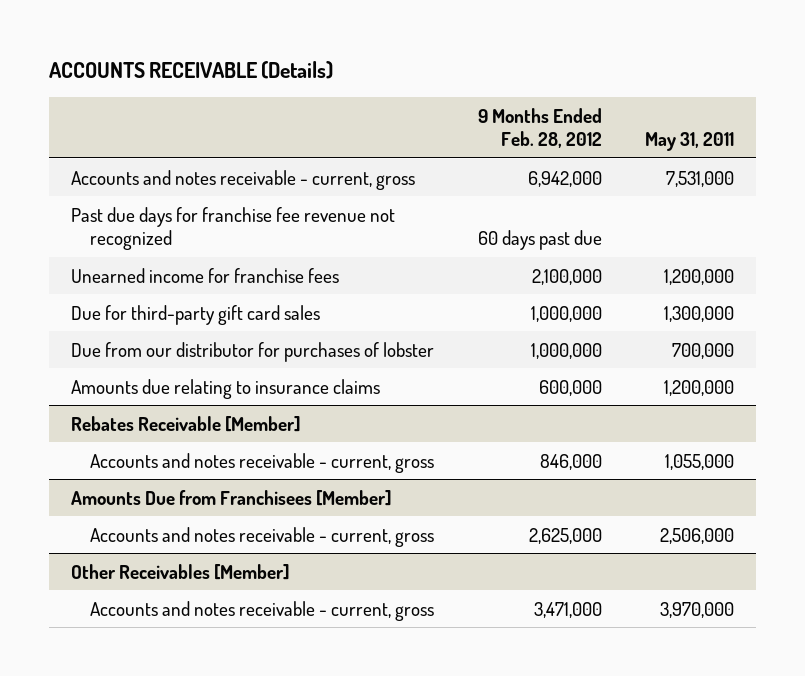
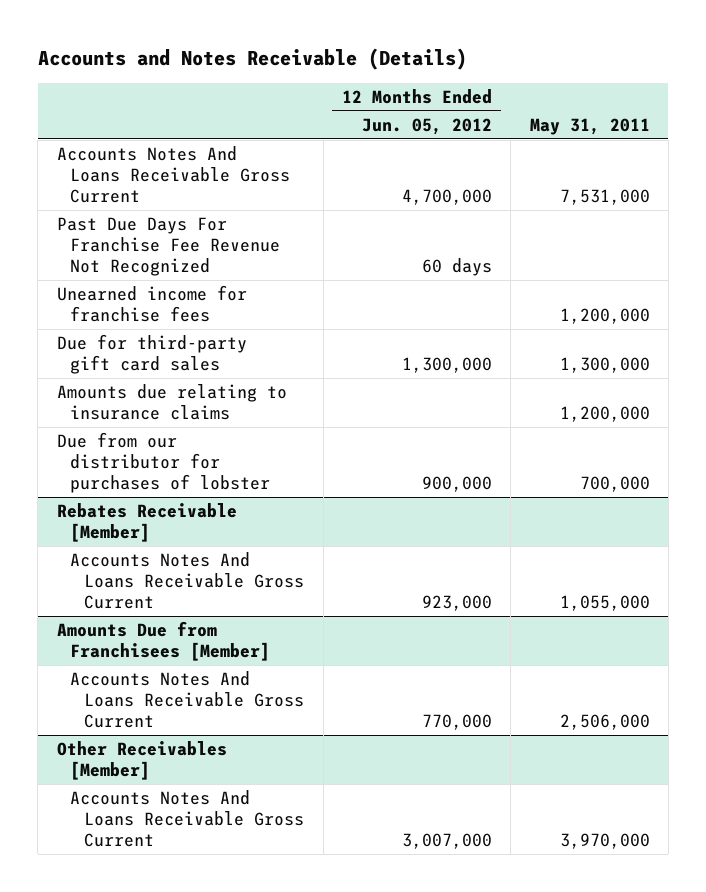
- ACCOUNTS RECEIVABLE (Details)
+ Accounts and Notes Receivable (Details)
- | 9 Months Ended Feb. 28, 2012 | May 31, 2011
+ | 12 Months Ended Jun. 05, 2012 | May 31, 2011
- Accounts and notes receivable - current, gross | 6,942,000 | 7,531,000
- Past due days for franchise fee revenue not recognized | 60 days past due |
+ Accounts Notes And Loans Receivable Gross Current | 4,700,000 | 7,531,000
+ Past Due Days For Franchise Fee Revenue Not Recognized | 60 days |
moved down: Due from our distributor for purchases of lobster | 900,000 | 700,000
@ Rebates Receivable [Member]
- Accounts and notes receivable - current, gross | 846,000 | 1,055,000
+ Accounts Notes And Loans Receivable Gross Current | 923,000 | 1,055,000
@ Amounts Due from Franchisees [Member]
- Accounts and notes receivable - current, gross | 2,625,000 | 2,506,000
+ Accounts Notes And Loans Receivable Gross Current | 770,000 | 2,506,000
@ Other Receivables [Member]
- Accounts and notes receivable - current, gross | 3,471,000 | 3,970,000
+ Accounts Notes And Loans Receivable Gross Current | 3,007,000 | 3,970,000

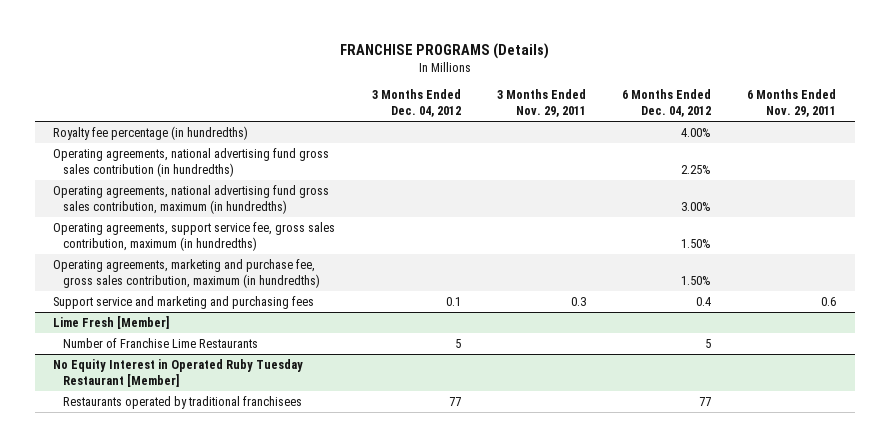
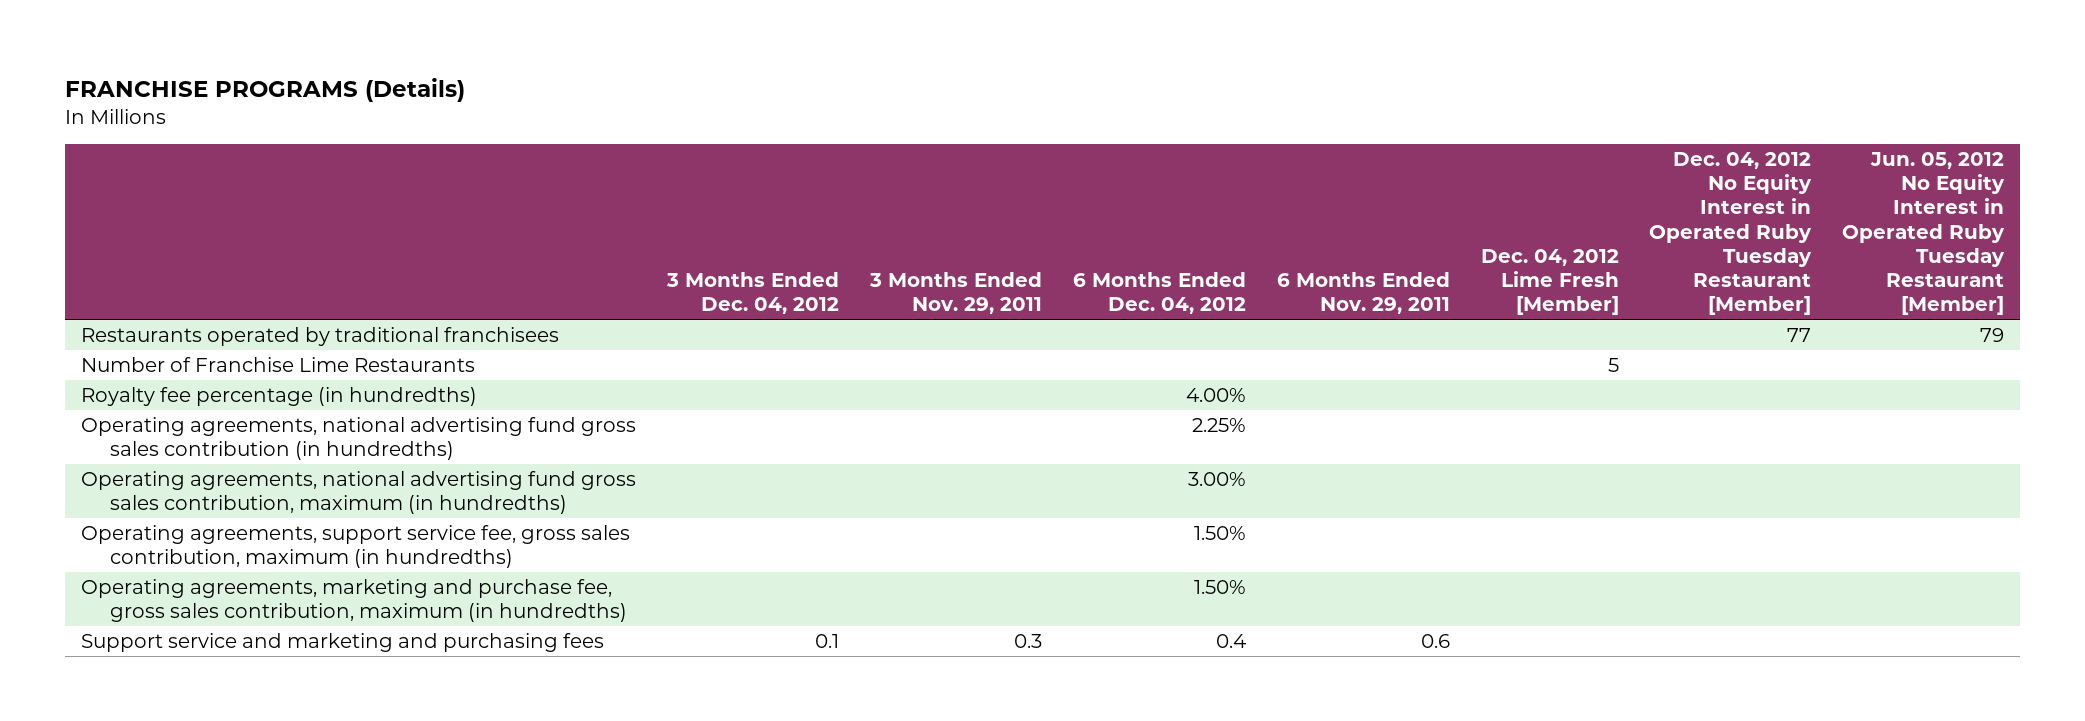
- | 3 Months Ended Dec. 04, 2012 | 3 Months Ended Nov. 29, 2011 | 6 Months Ended Dec. 04, 2012 | 6 Months Ended Nov. 29, 2011
+ | 3 Months Ended Dec. 04, 2012 | 3 Months Ended Nov. 29, 2011 | 6 Months Ended Dec. 04, 2012 | 6 Months Ended Nov. 29, 2011 | Dec. 04, 2012 Lime Fresh [Member] | Dec. 04, 2012 No Equity Interest in Operated Ruby Tuesday Restaurant [Member] | Jun. 05, 2012 No Equity Interest in Operated Ruby Tuesday Restaurant [Member]
+ Restaurants operated by traditional franchisees | | | | | | 77 | 79
+ Number of Franchise Lime Restaurants | | | | | 5 | |
- Lime Fresh [Member]
- Number of Franchise Lime Restaurants | 5 | | 5 |
- No Equity Interest in Operated Ruby Tuesday Restaurant [Member]
- Restaurants operated by traditional franchisees | 77 | | 77 |

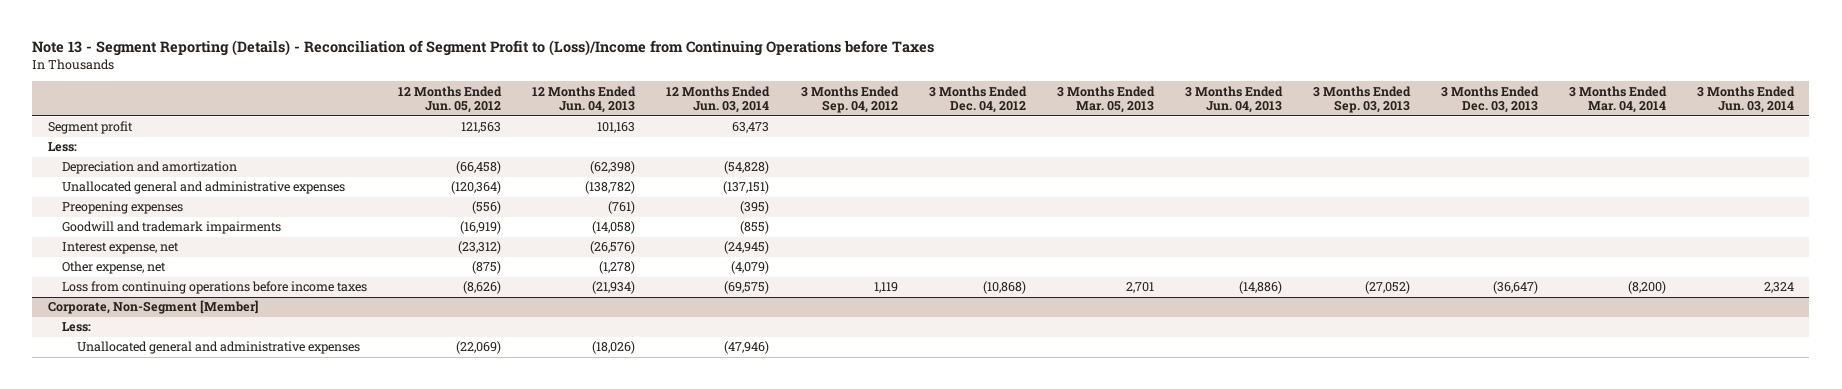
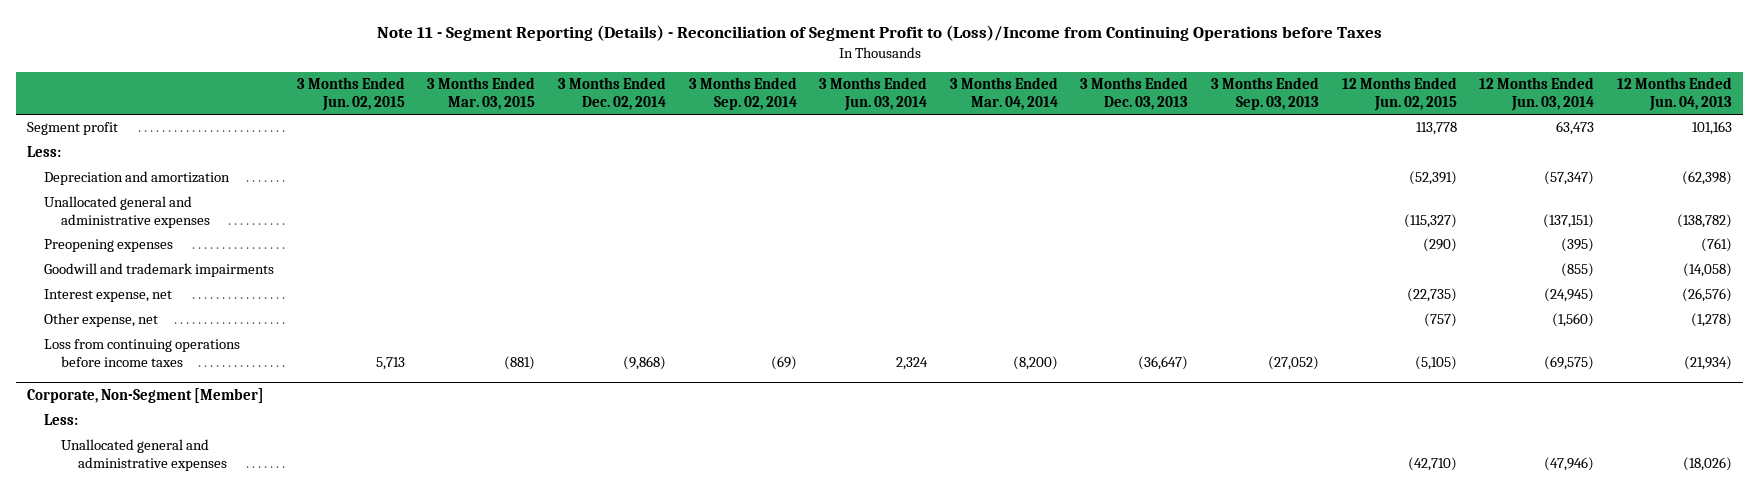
- Note 13 - Segment Reporting (Details) - Reconciliation of Segment Profit to (Loss)/Income from Continuing Operations before Taxes
+ Note 11 - Segment Reporting (Details) - Reconciliation of Segment Profit to (Loss)/Income from Continuing Operations before Taxes
- | 12 Months Ended Jun. 05, 2012 | 12 Months Ended Jun. 04, 2013 | 12 Months Ended Jun. 03, 2014 | 3 Months Ended Sep. 04, 2012 | 3 Months Ended Dec. 04, 2012 | 3 Months Ended Mar. 05, 2013 | 3 Months Ended Jun. 04, 2013 | 3 Months Ended Sep. 03, 2013 | 3 Months Ended Dec. 03, 2013 | 3 Months Ended Mar. 04, 2014 | 3 Months Ended Jun. 03, 2014
+ | 3 Months Ended Jun. 02, 2015 | 3 Months Ended Mar. 03, 2015 | 3 Months Ended Dec. 02, 2014 | 3 Months Ended Sep. 02, 2014 | 3 Months Ended Jun. 03, 2014 | 3 Months Ended Mar. 04, 2014 | 3 Months Ended Dec. 03, 2013 | 3 Months Ended Sep. 03, 2013 | 12 Months Ended Jun. 02, 2015 | 12 Months Ended Jun. 03, 2014 | 12 Months Ended Jun. 04, 2013
- Depreciation and amortization | (66,458) | (62,398) | (54,828) | | | | | | | |
+ Depreciation and amortization | | | | | | | | | (52,391) | (57,347) | (62,398)
- Other expense, net | (875) | (1,278) | (4,079) | | | | | | | |
+ Other expense, net | | | | | | | | | (757) | (1,560) | (1,278)

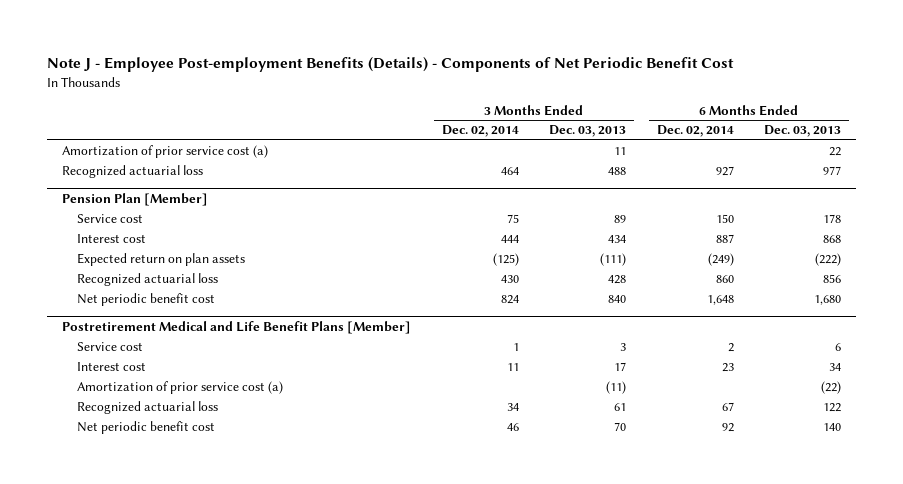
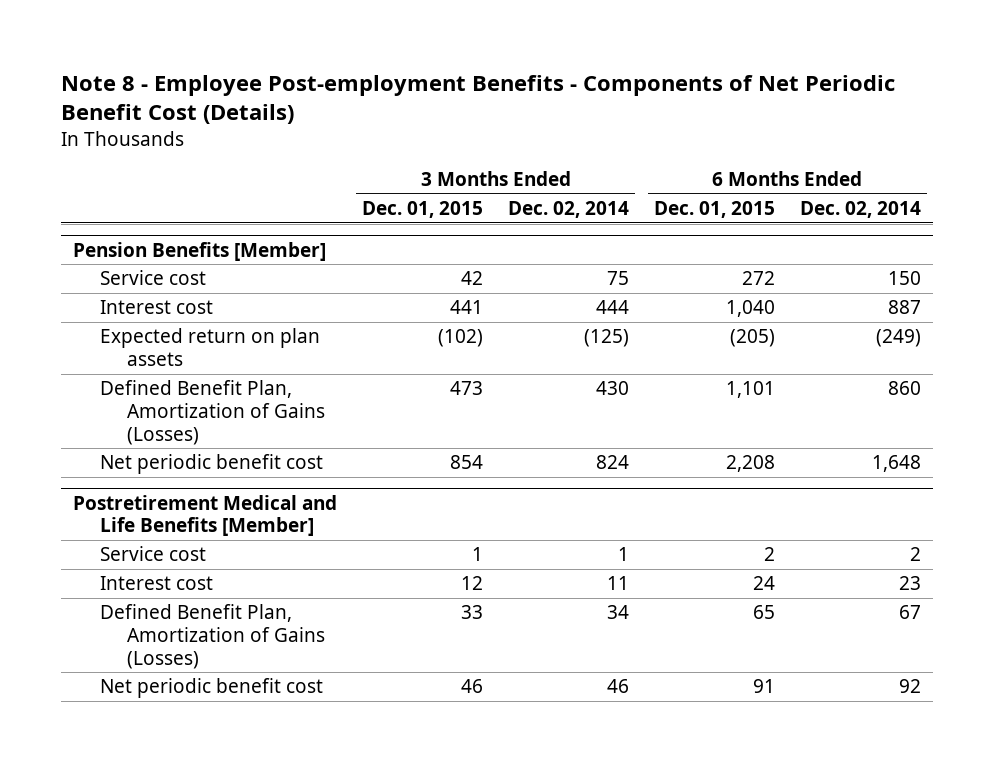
- Note J - Employee Post-employment Benefits (Details) - Components of Net Periodic Benefit Cost
+ Note 8 - Employee Post-employment Benefits - Components of Net Periodic Benefit Cost (Details)
- | 3 Months Ended Dec. 02, 2014 | 3 Months Ended Dec. 03, 2013 | 6 Months Ended Dec. 02, 2014 | 6 Months Ended Dec. 03, 2013
+ | 3 Months Ended Dec. 01, 2015 | 3 Months Ended Dec. 02, 2014 | 6 Months Ended Dec. 01, 2015 | 6 Months Ended Dec. 02, 2014
- Amortization of prior service cost (a) | | 11 | | 22
- Recognized actuarial loss | 464 | 488 | 927 | 977
- Pension Plan [Member]
+ Pension Benefits [Member]
- Recognized actuarial loss | 430 | 428 | 860 | 856
+ Defined Benefit Plan, Amortization of Gains (Losses) | 473 | 430 | 1,101 | 860
- Postretirement Medical and Life Benefit Plans [Member]
+ Postretirement Medical and Life Benefits [Member]
- Amortization of prior service cost (a) | | (11) | | (22)
- Recognized actuarial loss | 34 | 61 | 67 | 122
+ Defined Benefit Plan, Amortization of Gains (Losses) | 33 | 34 | 65 | 67

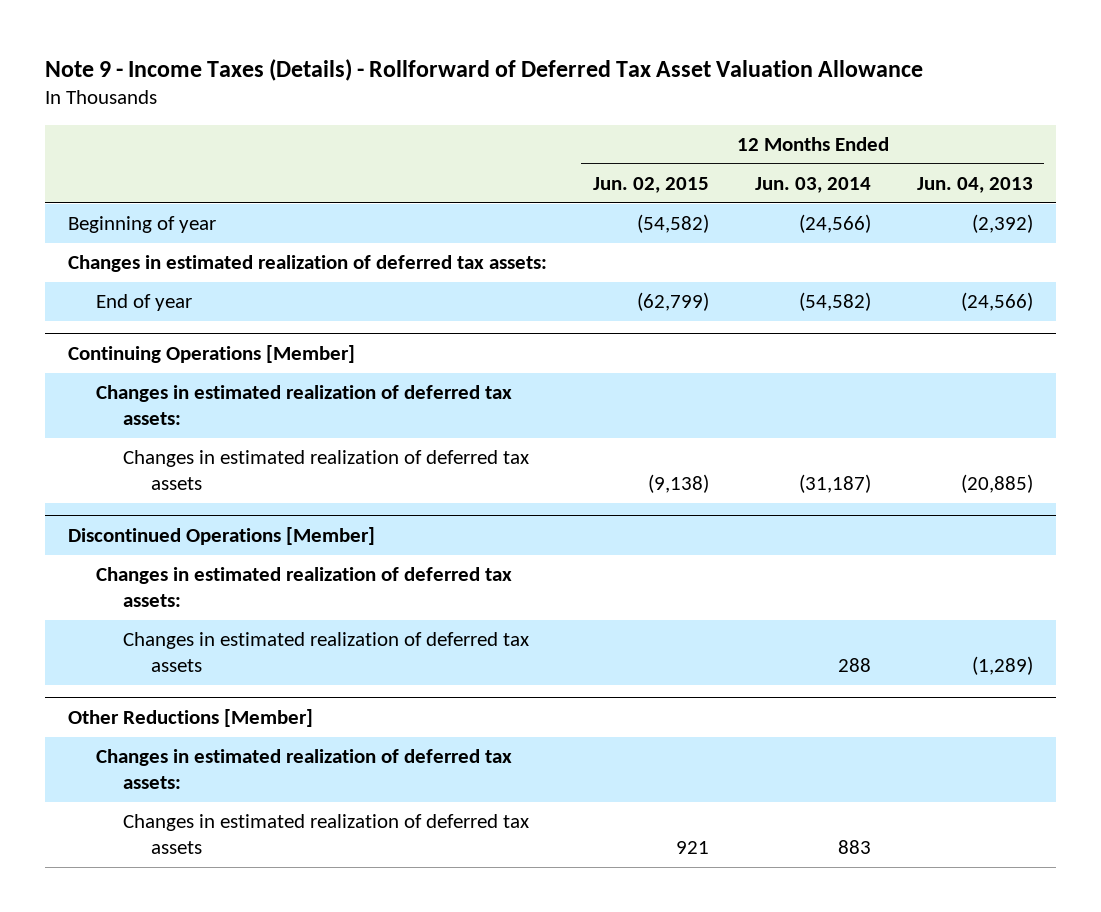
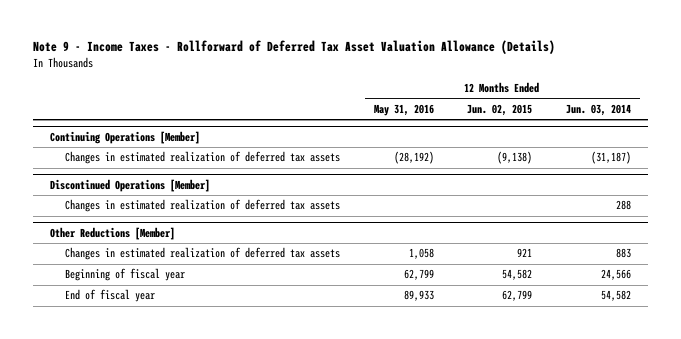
- Note 9 - Income Taxes (Details) - Rollforward of Deferred Tax Asset Valuation Allowance
+ Note 9 - Income Taxes - Rollforward of Deferred Tax Asset Valuation Allowance (Details)
- | 12 Months Ended Jun. 02, 2015 | 12 Months Ended Jun. 03, 2014 | 12 Months Ended Jun. 04, 2013
+ | 12 Months Ended May 31, 2016 | 12 Months Ended Jun. 02, 2015 | 12 Months Ended Jun. 03, 2014
- Beginning of year | (54,582) | (24,566) | (2,392)
- Changes in estimated realization of deferred tax assets:
- End of year | (62,799) | (54,582) | (24,566)
@ Continuing Operations [Member]
- Changes in estimated realization of deferred tax assets:
@ Discontinued Operations [Member]
- Changes in estimated realization of deferred tax assets:
@ Other Reductions [Member]
- Changes in estimated realization of deferred tax assets:
+ Beginning of fiscal year | 62,799 | 54,582 | 24,566
+ End of fiscal year | 89,933 | 62,799 | 54,582

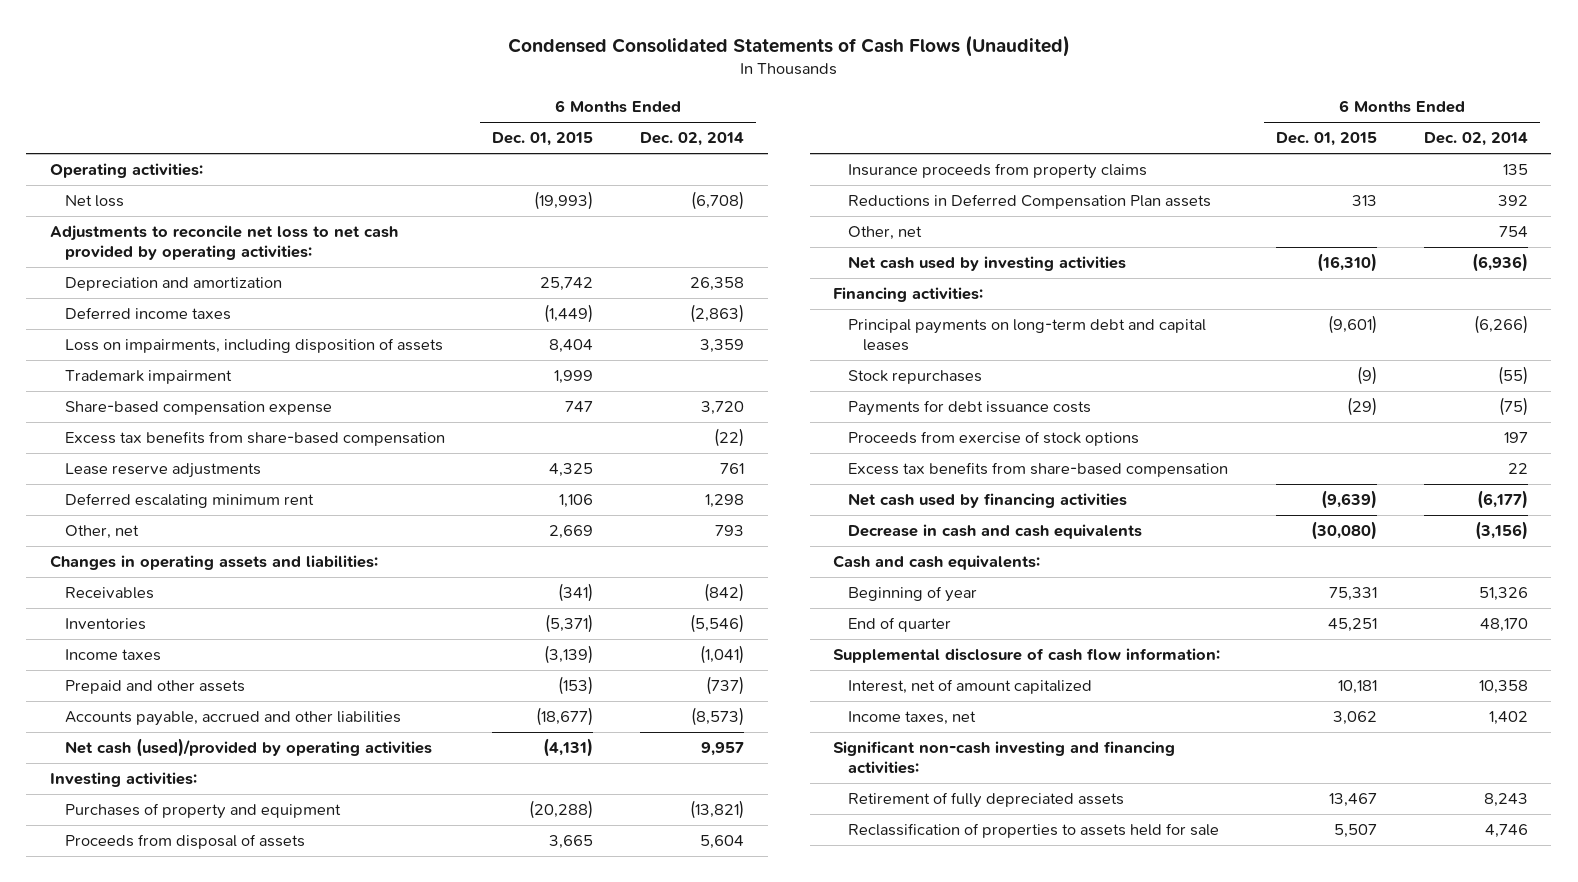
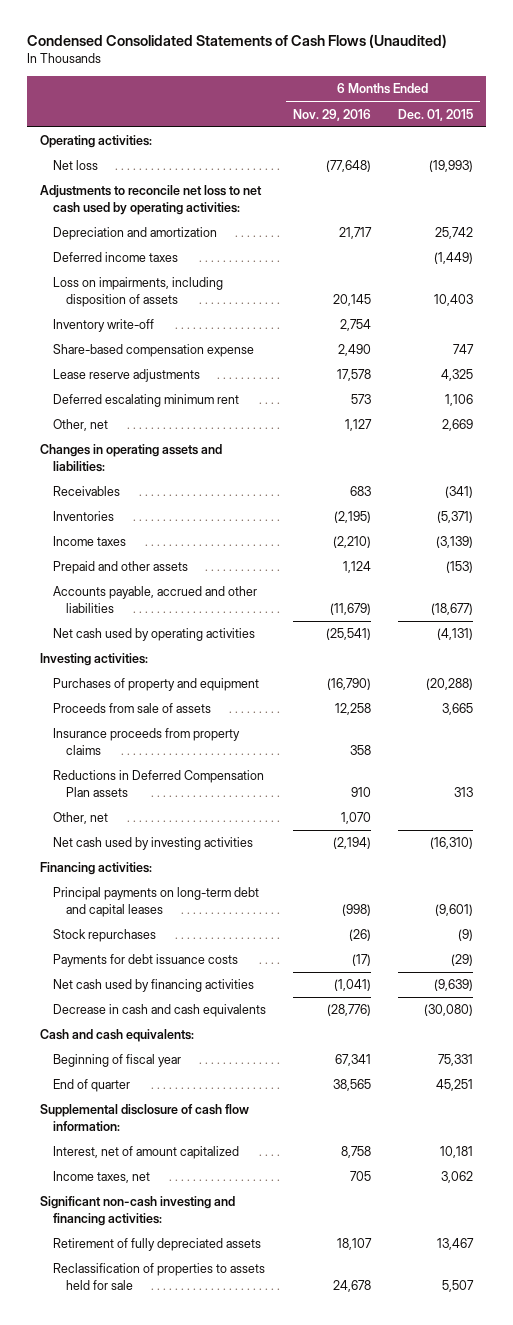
- | 6 Months Ended Dec. 01, 2015 | 6 Months Ended Dec. 02, 2014
+ | 6 Months Ended Nov. 29, 2016 | 6 Months Ended Dec. 01, 2015
- Adjustments to reconcile net loss to net cash provided by operating activities:
+ Adjustments to reconcile net loss to net cash used by operating activities:
- Loss on impairments, including disposition of assets | 8,404 | 3,359
- Trademark impairment | 1,999 |
+ Loss on impairments, including disposition of assets | 20,145 | 10,403
+ Inventory write-off | 2,754 |
- Excess tax benefits from share-based compensation | | (22)
- Net cash (used)/provided by operating activities | (4,131) | 9,957
+ Net cash used by operating activities | (25,541) | (4,131)
- Proceeds from disposal of assets | 3,665 | 5,604
+ Proceeds from sale of assets | 12,258 | 3,665
- Proceeds from exercise of stock options | | 197
- Excess tax benefits from share-based compensation | | 22
- Beginning of year | 75,331 | 51,326
+ Beginning of fiscal year | 67,341 | 75,331

